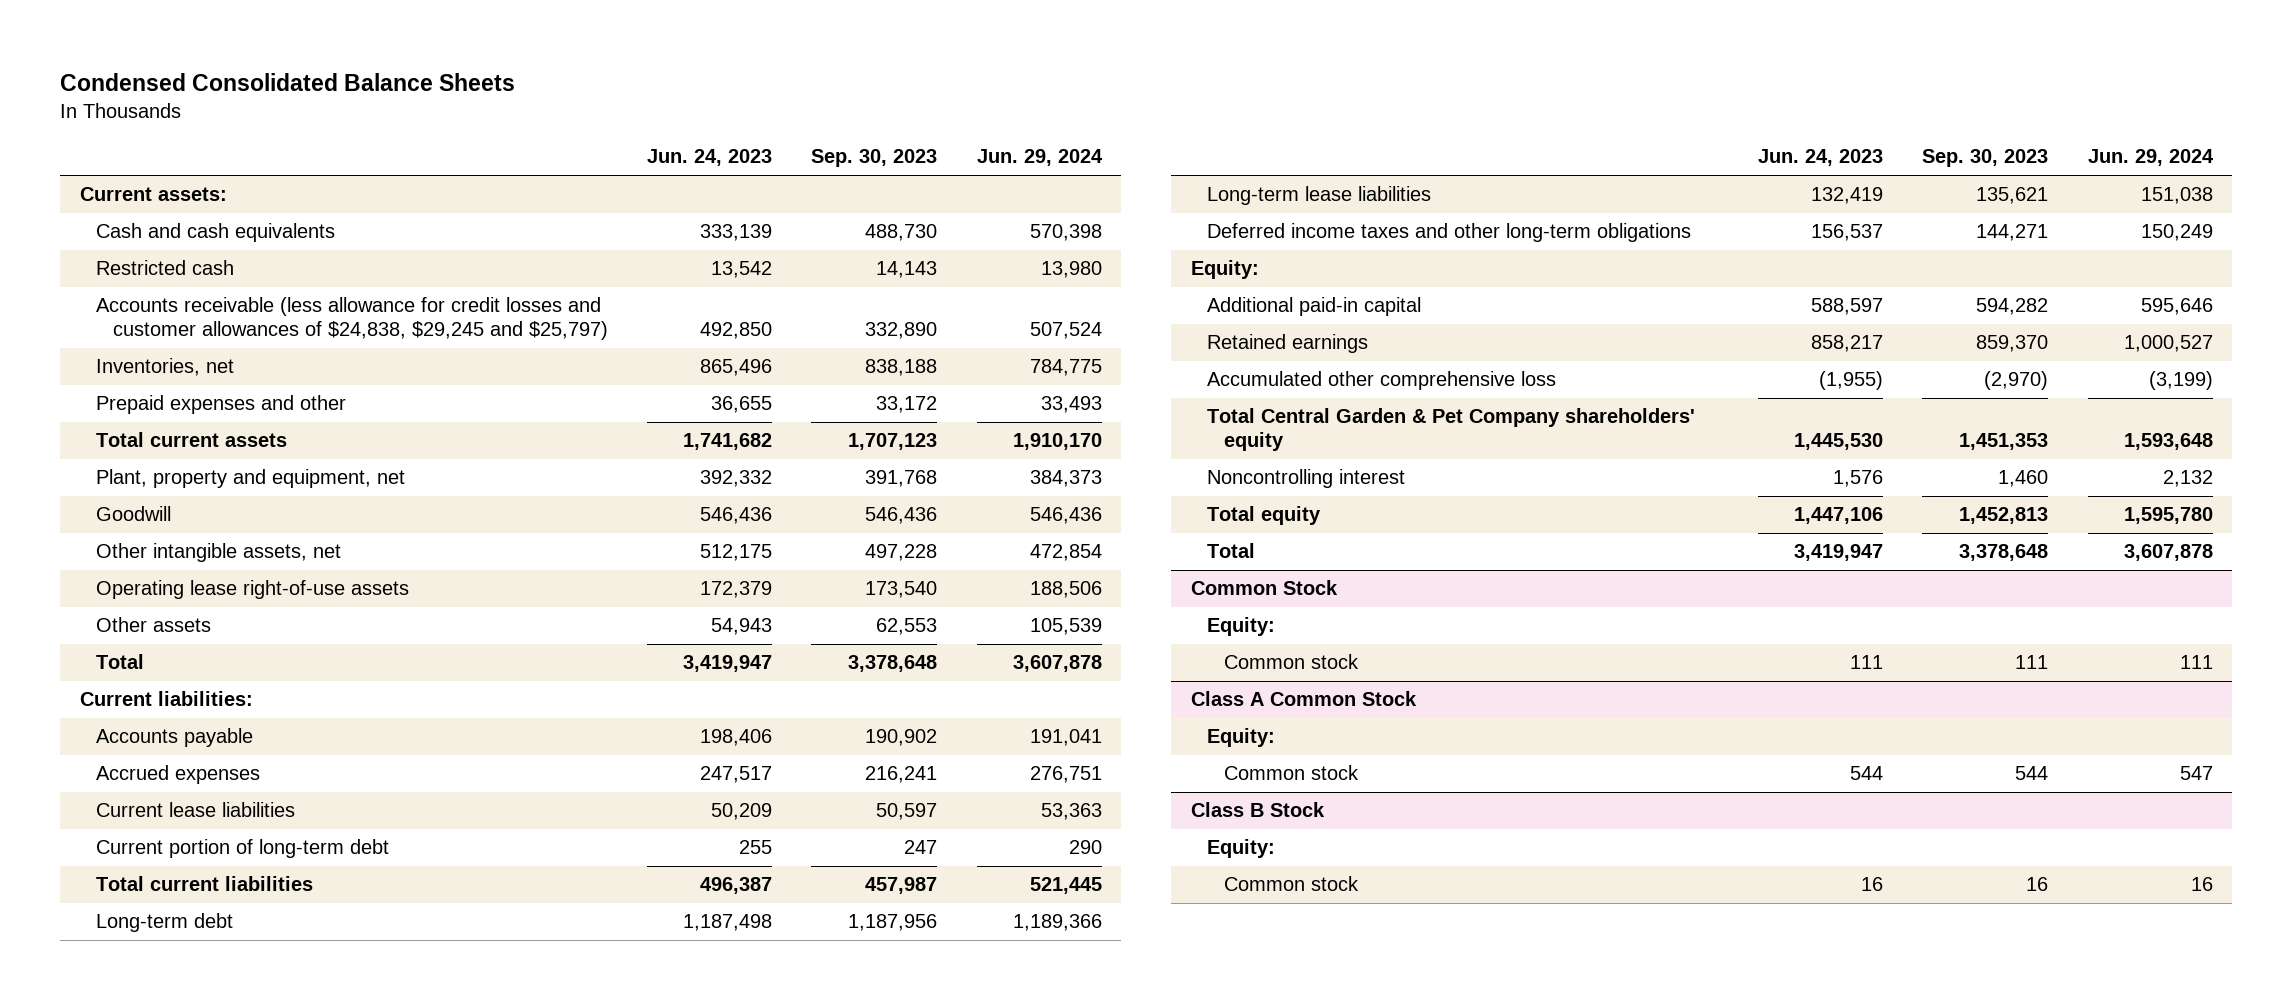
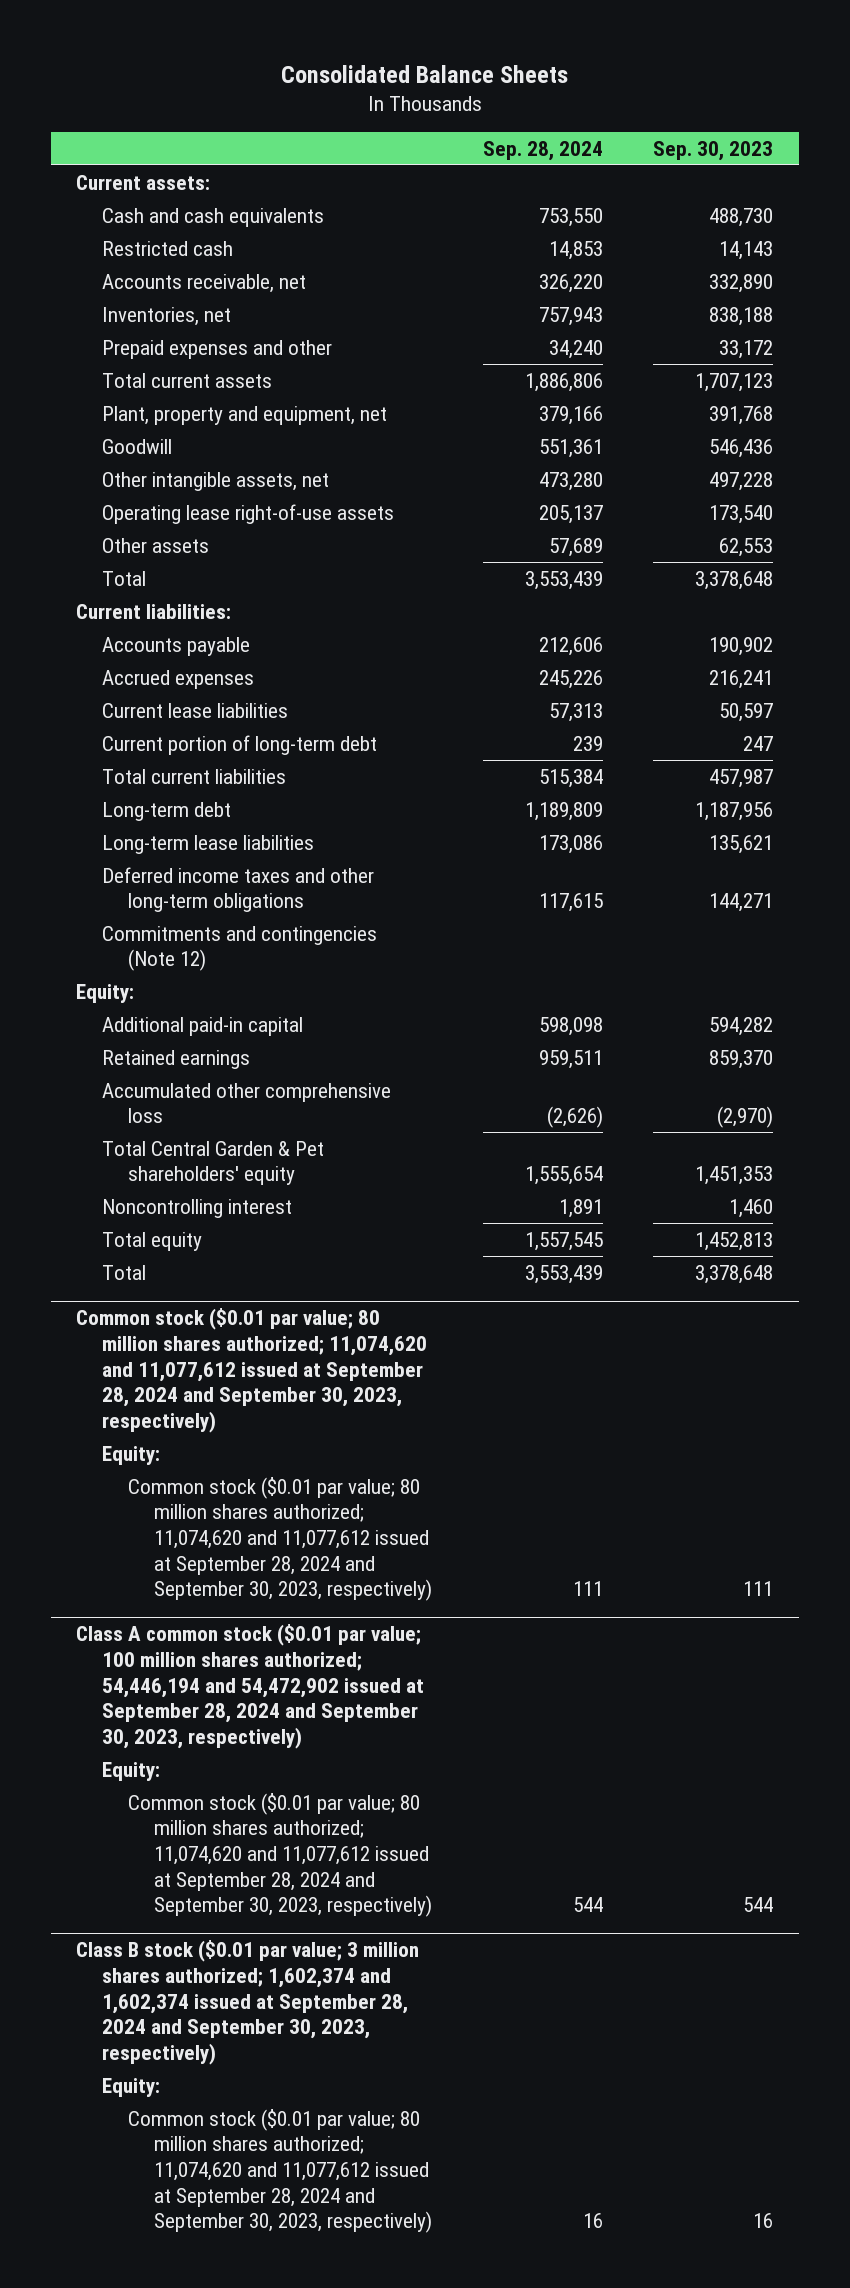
- Condensed Consolidated Balance Sheets
+ Consolidated Balance Sheets
- | Jun. 24, 2023 | Sep. 30, 2023 | Jun. 29, 2024
+ | Sep. 28, 2024 | Sep. 30, 2023
- Accounts receivable (less allowance for credit losses and customer allowances of $24,838, $29,245 and $25,797) | 492,850 | 332,890 | 507,524
+ Accounts receivable, net | 326,220 | 332,890
+ Commitments and contingencies (Note 12)
- Total Central Garden & Pet Company shareholders' equity | 1,445,530 | 1,451,353 | 1,593,648
+ Total Central Garden & Pet shareholders' equity | 1,555,654 | 1,451,353
- Common Stock
+ Common stock ($0.01 par value; 80 million shares authorized; 11,074,620 and 11,077,612 issued at September 28, 2024 and September 30, 2023, respectively)
- Common stock | 111 | 111 | 111
- Class A Common Stock
+ Common stock ($0.01 par value; 80 million shares authorized; 11,074,620 and 11,077,612 issued at September 28, 2024 and September 30, 2023, respectively) | 111 | 111
+ Class A common stock ($0.01 par value; 100 million shares authorized; 54,446,194 and 54,472,902 issued at September 28, 2024 and September 30, 2023, respectively)
- Common stock | 544 | 544 | 547
- Class B Stock
+ Common stock ($0.01 par value; 80 million shares authorized; 11,074,620 and 11,077,612 issued at September 28, 2024 and September 30, 2023, respectively) | 544 | 544
+ Class B stock ($0.01 par value; 3 million shares authorized; 1,602,374 and 1,602,374 issued at September 28, 2024 and September 30, 2023, respectively)
- Common stock | 16 | 16 | 16
+ Common stock ($0.01 par value; 80 million shares authorized; 11,074,620 and 11,077,612 issued at September 28, 2024 and September 30, 2023, respectively) | 16 | 16

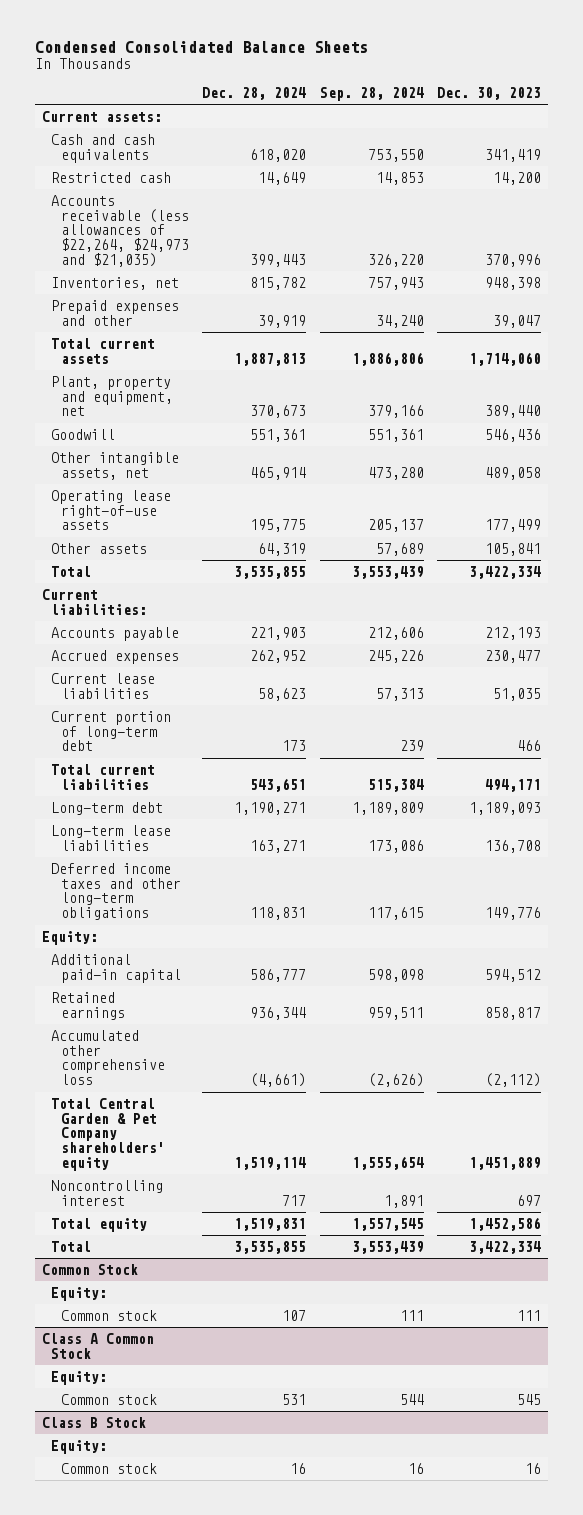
- Consolidated Balance Sheets
+ Condensed Consolidated Balance Sheets
- | Sep. 28, 2024 | Sep. 30, 2023
+ | Dec. 28, 2024 | Sep. 28, 2024 | Dec. 30, 2023
- Accounts receivable, net | 326,220 | 332,890
+ Accounts receivable (less allowances of $22,264, $24,973 and $21,035) | 399,443 | 326,220 | 370,996
- Commitments and contingencies (Note 12)
- Total Central Garden & Pet shareholders' equity | 1,555,654 | 1,451,353
+ Total Central Garden & Pet Company shareholders' equity | 1,519,114 | 1,555,654 | 1,451,889
- Common stock ($0.01 par value; 80 million shares authorized; 11,074,620 and 11,077,612 issued at September 28, 2024 and September 30, 2023, respectively)
+ Common Stock
- Common stock ($0.01 par value; 80 million shares authorized; 11,074,620 and 11,077,612 issued at September 28, 2024 and September 30, 2023, respectively) | 111 | 111
- Class A common stock ($0.01 par value; 100 million shares authorized; 54,446,194 and 54,472,902 issued at September 28, 2024 and September 30, 2023, respectively)
+ Common stock | 107 | 111 | 111
+ Class A Common Stock
- Common stock ($0.01 par value; 80 million shares authorized; 11,074,620 and 11,077,612 issued at September 28, 2024 and September 30, 2023, respectively) | 544 | 544
- Class B stock ($0.01 par value; 3 million shares authorized; 1,602,374 and 1,602,374 issued at September 28, 2024 and September 30, 2023, respectively)
+ Common stock | 531 | 544 | 545
+ Class B Stock
- Common stock ($0.01 par value; 80 million shares authorized; 11,074,620 and 11,077,612 issued at September 28, 2024 and September 30, 2023, respectively) | 16 | 16
+ Common stock | 16 | 16 | 16

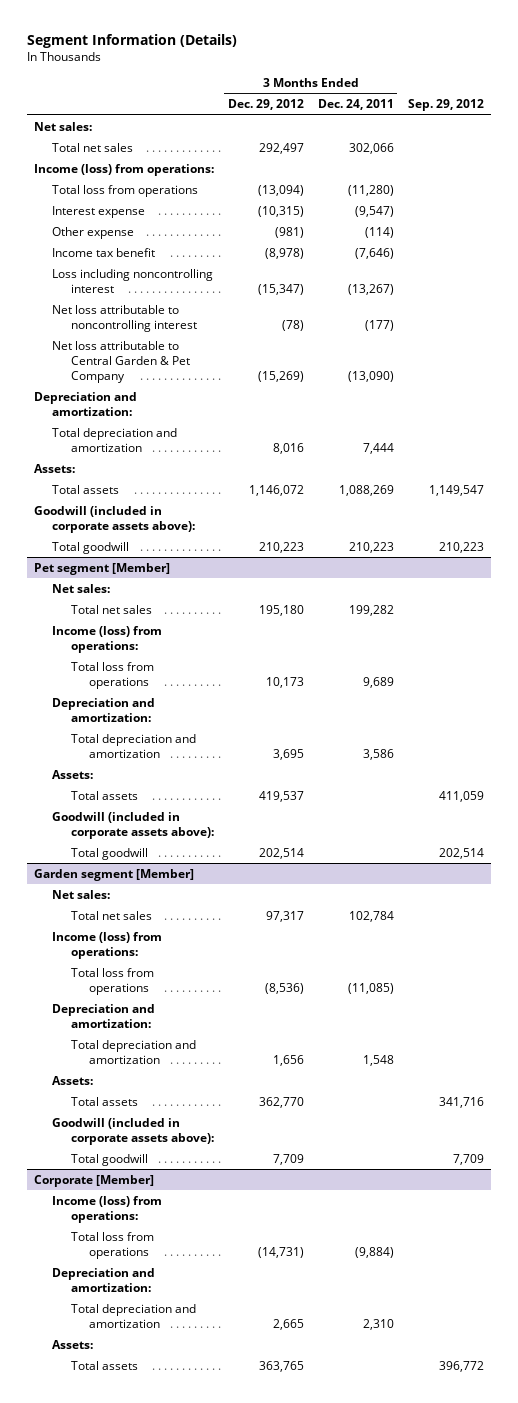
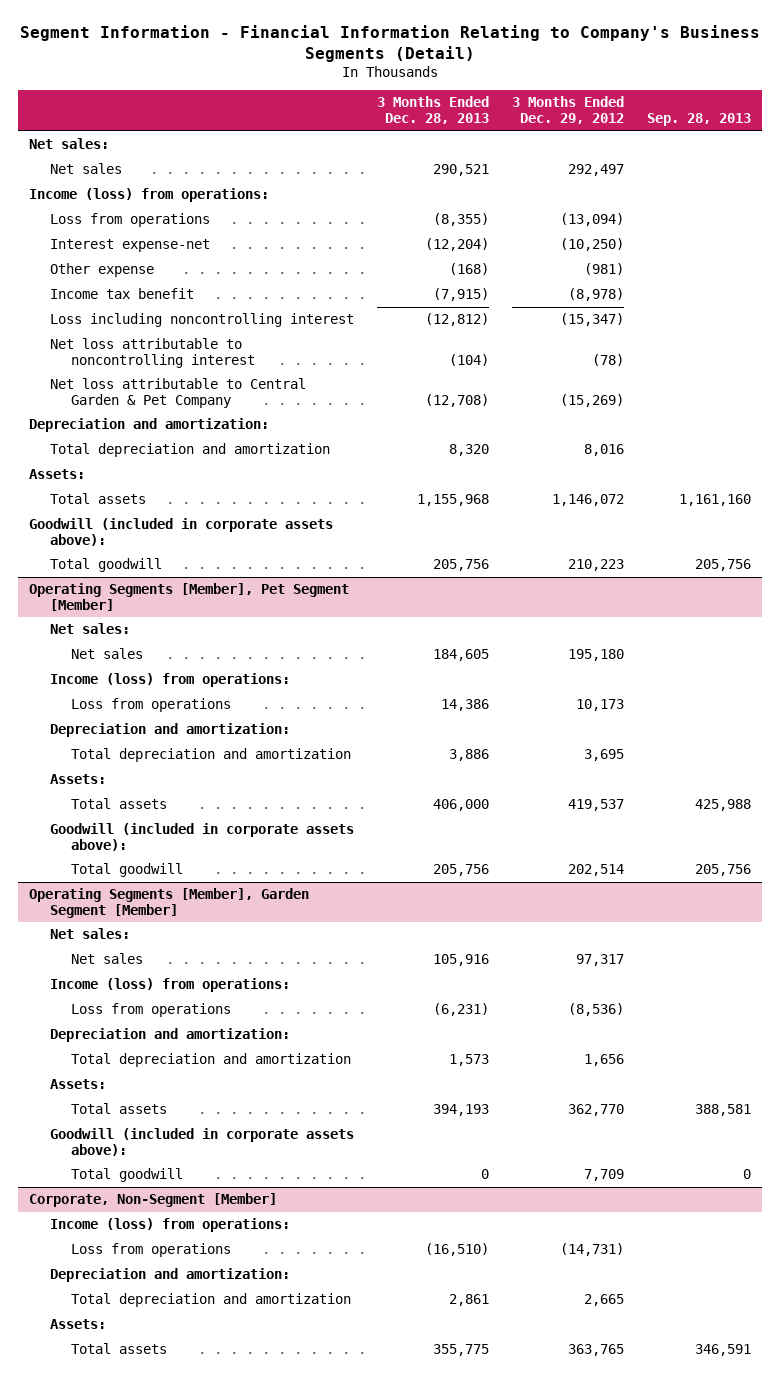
- Segment Information (Details)
+ Segment Information - Financial Information Relating to Company's Business Segments (Detail)
- | 3 Months Ended Dec. 29, 2012 | 3 Months Ended Dec. 24, 2011 | Sep. 29, 2012
+ | 3 Months Ended Dec. 28, 2013 | 3 Months Ended Dec. 29, 2012 | Sep. 28, 2013
- Total net sales | 292,497 | 302,066 |
+ Net sales | 290,521 | 292,497 |
- Total loss from operations | (13,094) | (11,280) |
- Interest expense | (10,315) | (9,547) |
+ Loss from operations | (8,355) | (13,094) |
+ Interest expense-net | (12,204) | (10,250) |
- Pet segment [Member]
+ Operating Segments [Member], Pet Segment [Member]
- Total net sales | 195,180 | 199,282 |
+ Net sales | 184,605 | 195,180 |
- Total loss from operations | 10,173 | 9,689 |
+ Loss from operations | 14,386 | 10,173 |
- Garden segment [Member]
+ Operating Segments [Member], Garden Segment [Member]
- Total net sales | 97,317 | 102,784 |
+ Net sales | 105,916 | 97,317 |
- Total loss from operations | (8,536) | (11,085) |
+ Loss from operations | (6,231) | (8,536) |
- Corporate [Member]
+ Corporate, Non-Segment [Member]
- Total loss from operations | (14,731) | (9,884) |
+ Loss from operations | (16,510) | (14,731) |

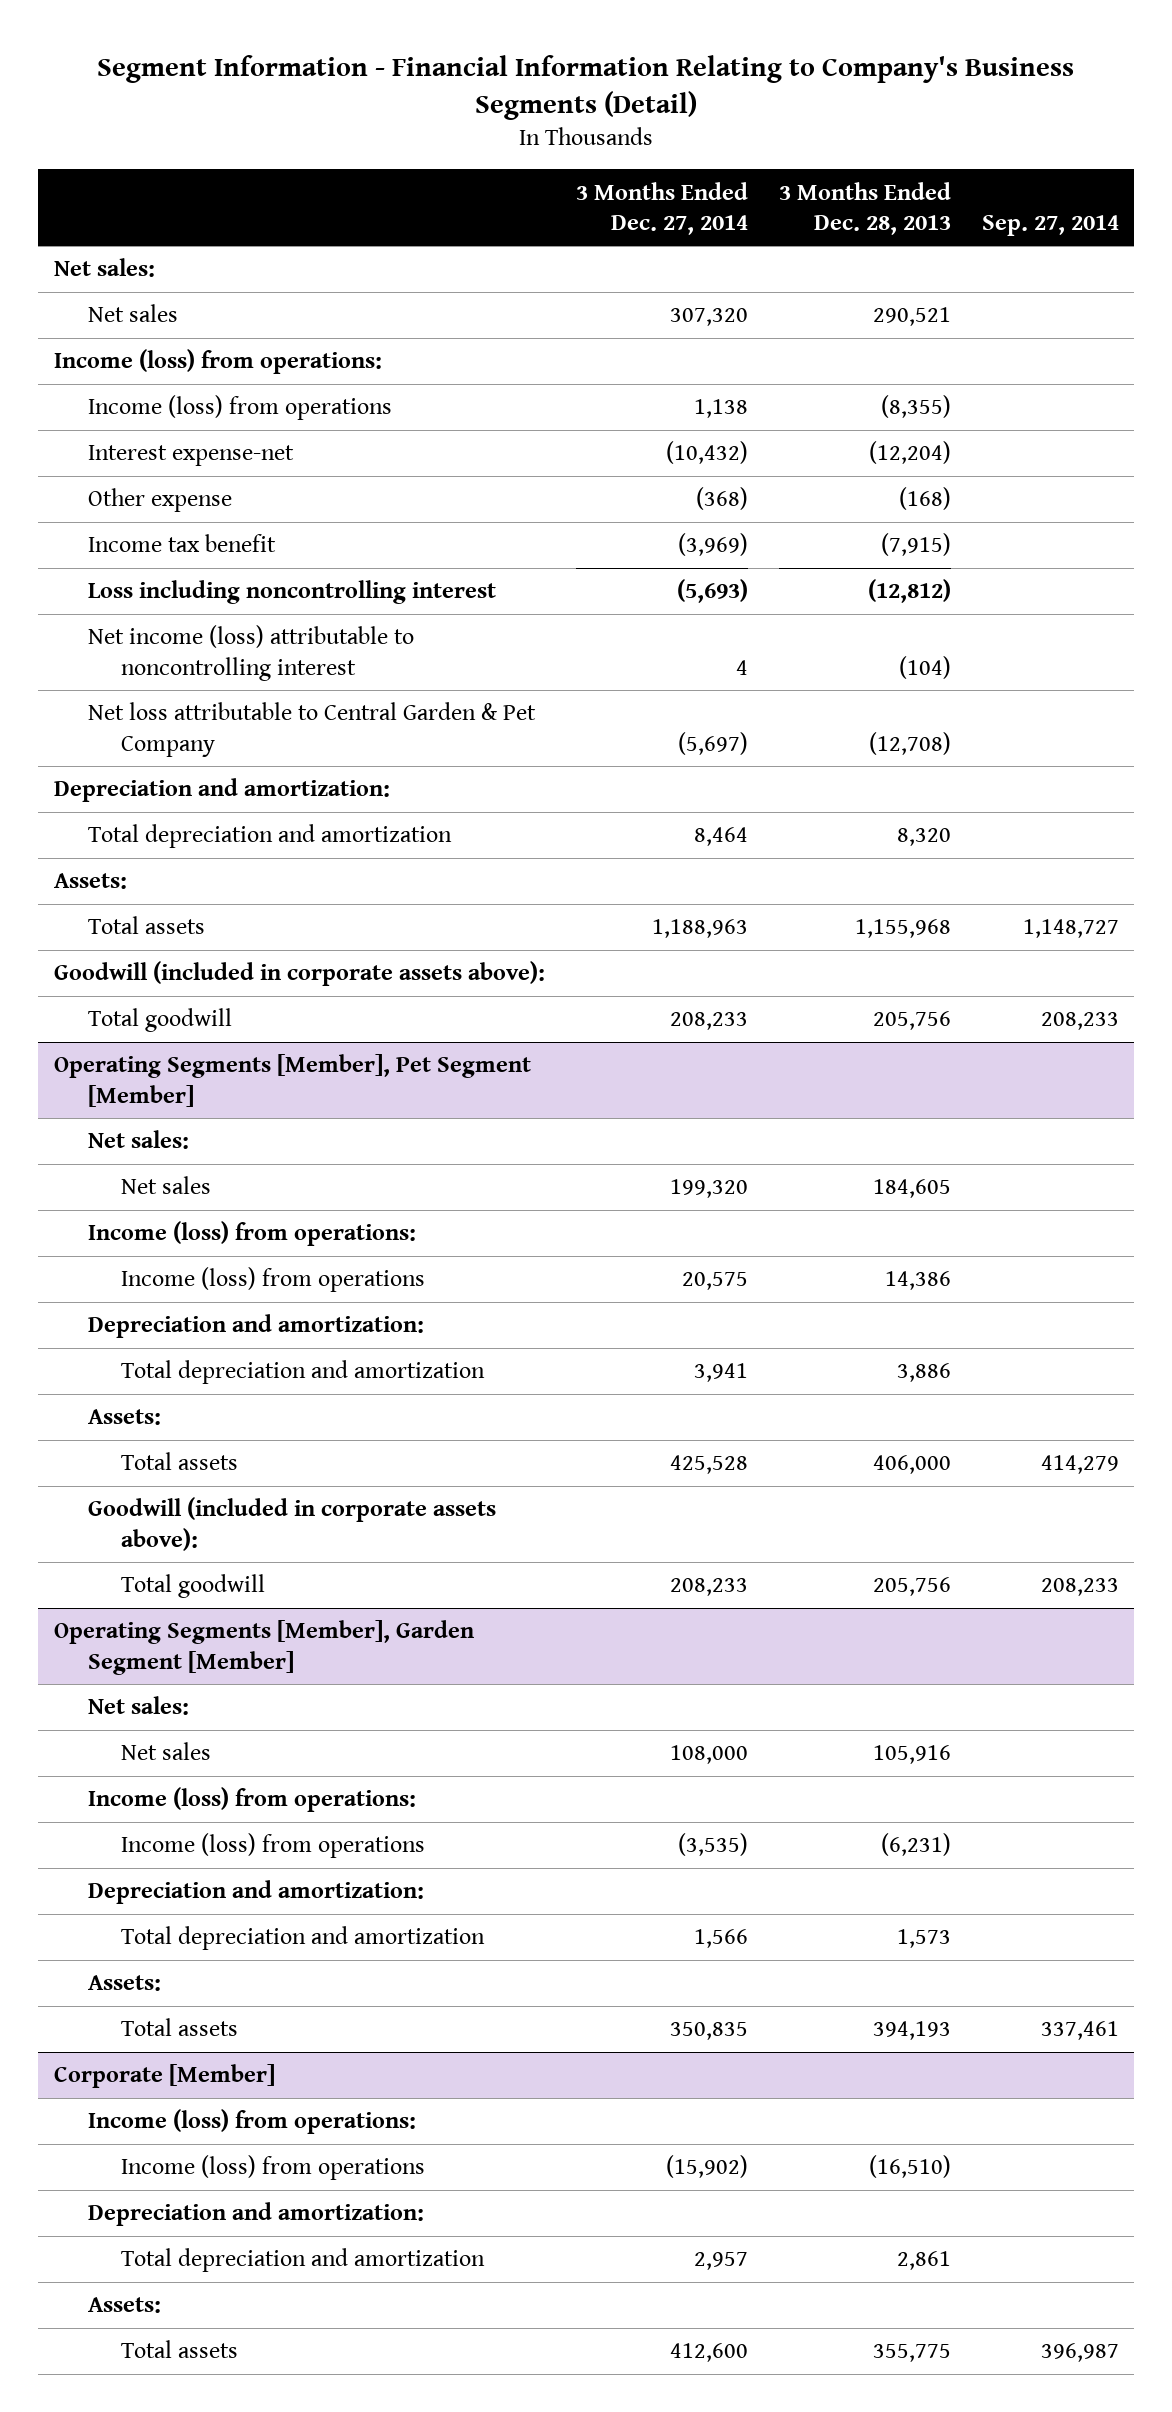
- | 3 Months Ended Dec. 28, 2013 | 3 Months Ended Dec. 29, 2012 | Sep. 28, 2013
+ | 3 Months Ended Dec. 27, 2014 | 3 Months Ended Dec. 28, 2013 | Sep. 27, 2014
- Loss from operations | (8,355) | (13,094) |
+ Income (loss) from operations | 1,138 | (8,355) |
- Net loss attributable to noncontrolling interest | (104) | (78) |
+ Net income (loss) attributable to noncontrolling interest | 4 | (104) |
@ Operating Segments [Member], Pet Segment [Member]
- Loss from operations | 14,386 | 10,173 |
+ Income (loss) from operations | 20,575 | 14,386 |
@ Operating Segments [Member], Garden Segment [Member]
- Loss from operations | (6,231) | (8,536) |
+ Income (loss) from operations | (3,535) | (6,231) |
- Goodwill (included in corporate assets above):
- Total goodwill | 0 | 7,709 | 0
- Corporate, Non-Segment [Member]
+ Corporate [Member]
- Loss from operations | (16,510) | (14,731) |
+ Income (loss) from operations | (15,902) | (16,510) |

